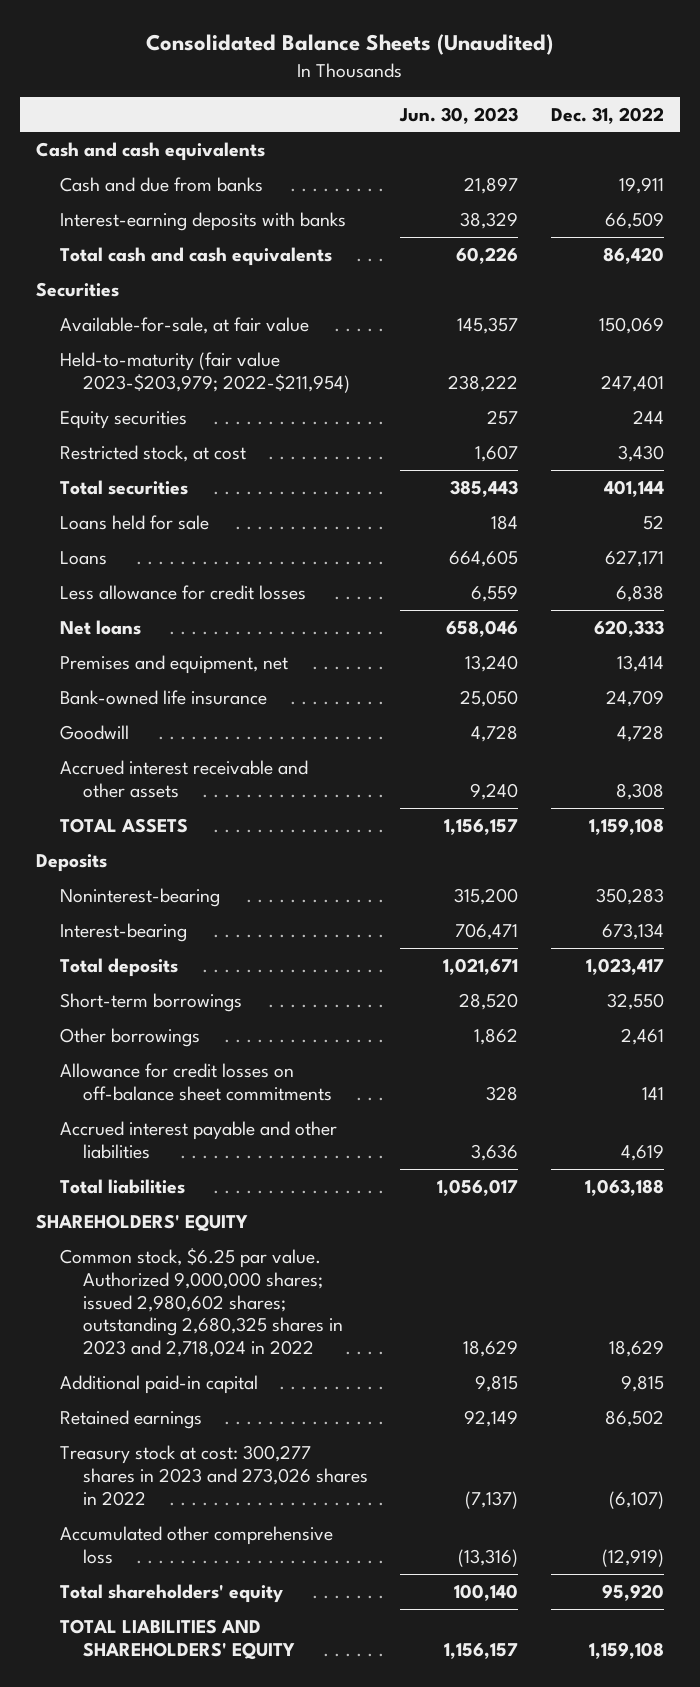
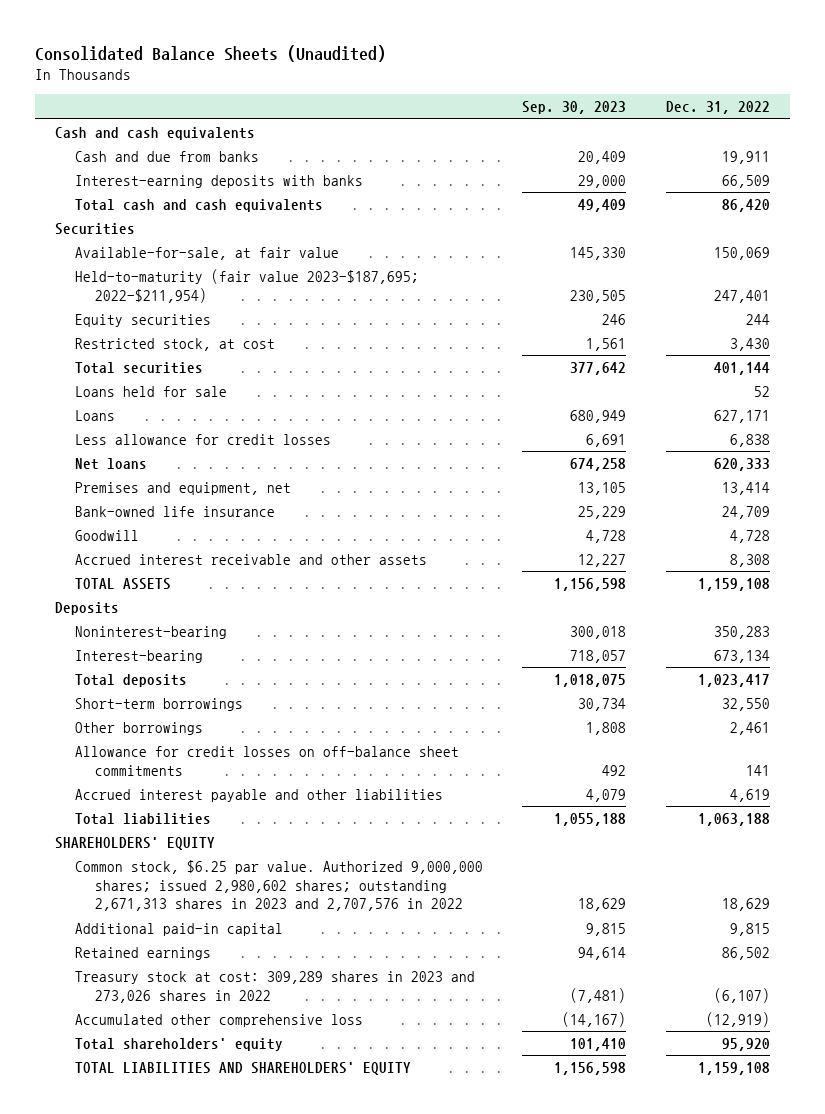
- | Jun. 30, 2023 | Dec. 31, 2022
+ | Sep. 30, 2023 | Dec. 31, 2022
- Held-to-maturity (fair value 2023-$203,979; 2022-$211,954) | 238,222 | 247,401
+ Held-to-maturity (fair value 2023-$187,695; 2022-$211,954) | 230,505 | 247,401
- Common stock, $6.25 par value. Authorized 9,000,000 shares; issued 2,980,602 shares; outstanding 2,680,325 shares in 2023 and 2,718,024 in 2022 | 18,629 | 18,629
+ Common stock, $6.25 par value. Authorized 9,000,000 shares; issued 2,980,602 shares; outstanding 2,671,313 shares in 2023 and 2,707,576 in 2022 | 18,629 | 18,629
- Treasury stock at cost: 300,277 shares in 2023 and 273,026 shares in 2022 | (7,137) | (6,107)
+ Treasury stock at cost: 309,289 shares in 2023 and 273,026 shares in 2022 | (7,481) | (6,107)

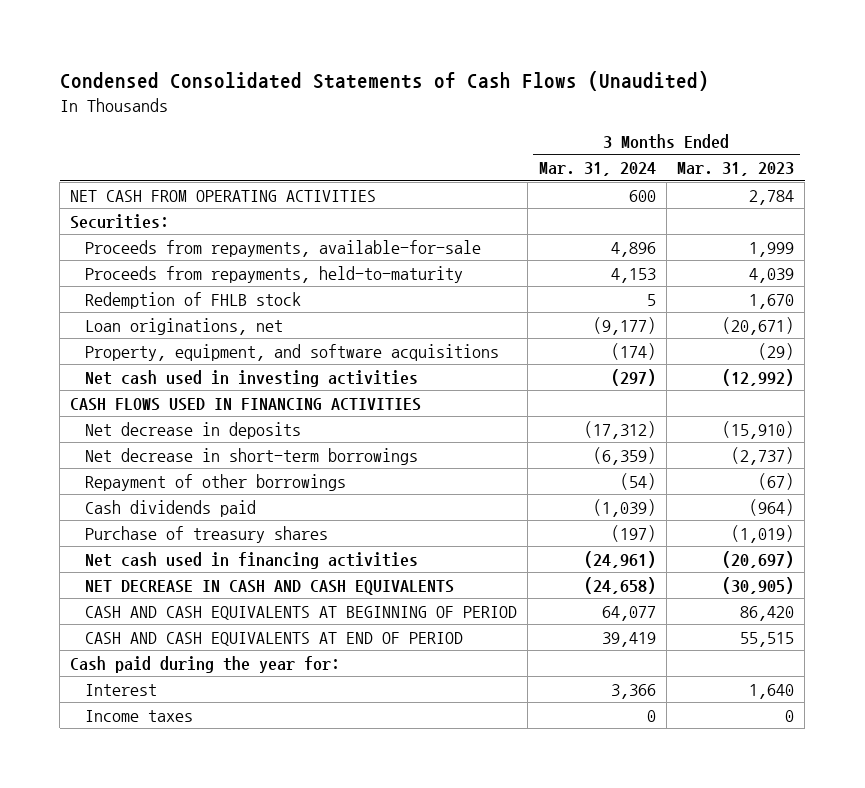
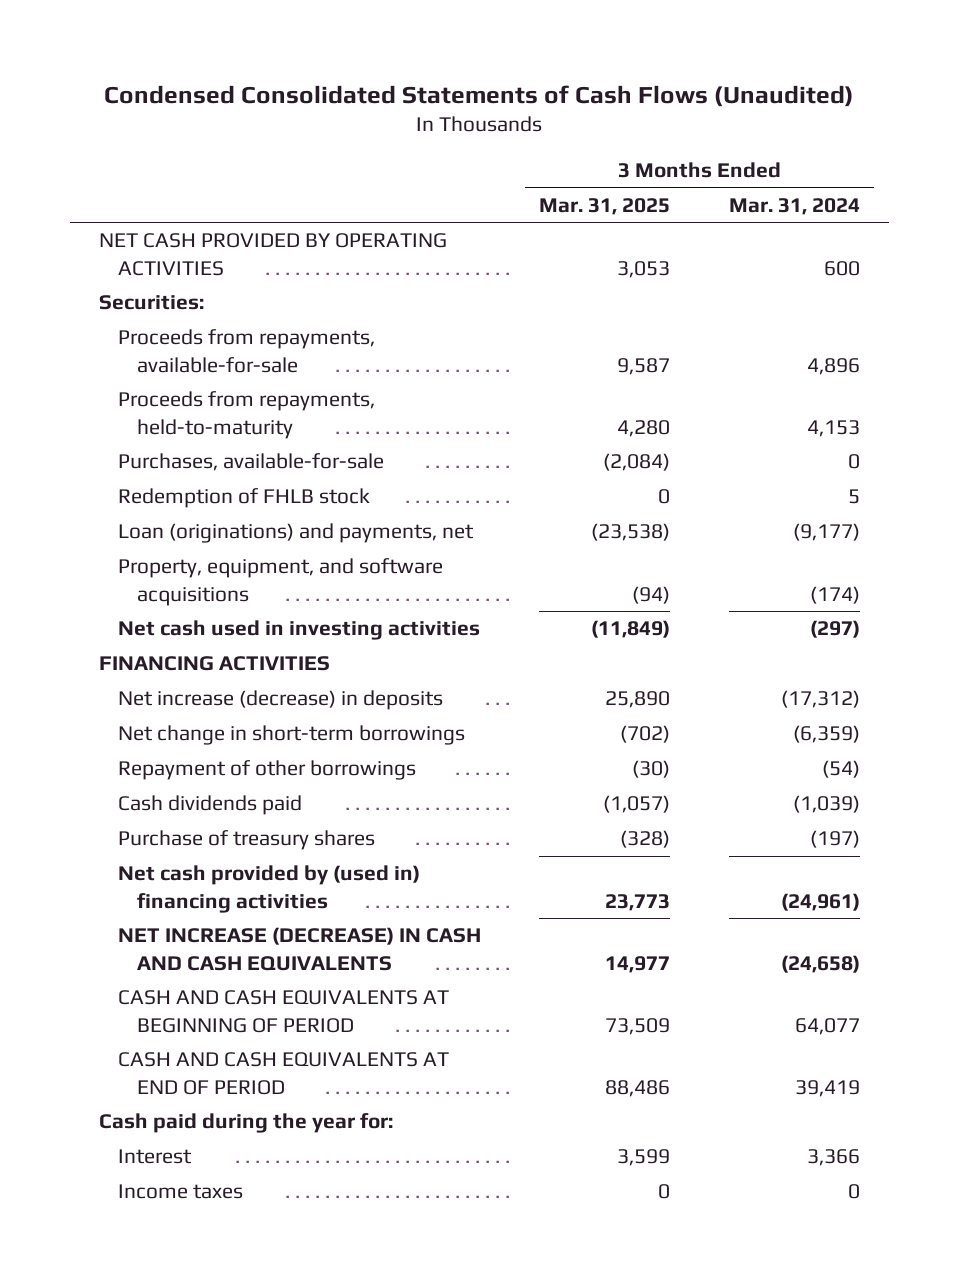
- | 3 Months Ended Mar. 31, 2024 | 3 Months Ended Mar. 31, 2023
+ | 3 Months Ended Mar. 31, 2025 | 3 Months Ended Mar. 31, 2024
- NET CASH FROM OPERATING ACTIVITIES | 600 | 2,784
+ NET CASH PROVIDED BY OPERATING ACTIVITIES | 3,053 | 600
+ Purchases, available-for-sale | (2,084) | 0
- Loan originations, net | (9,177) | (20,671)
+ Loan (originations) and payments, net | (23,538) | (9,177)
- CASH FLOWS USED IN FINANCING ACTIVITIES
- Net decrease in deposits | (17,312) | (15,910)
- Net decrease in short-term borrowings | (6,359) | (2,737)
+ FINANCING ACTIVITIES
+ Net increase (decrease) in deposits | 25,890 | (17,312)
+ Net change in short-term borrowings | (702) | (6,359)
- Net cash used in financing activities | (24,961) | (20,697)
- NET DECREASE IN CASH AND CASH EQUIVALENTS | (24,658) | (30,905)
+ Net cash provided by (used in) financing activities | 23,773 | (24,961)
+ NET INCREASE (DECREASE) IN CASH AND CASH EQUIVALENTS | 14,977 | (24,658)

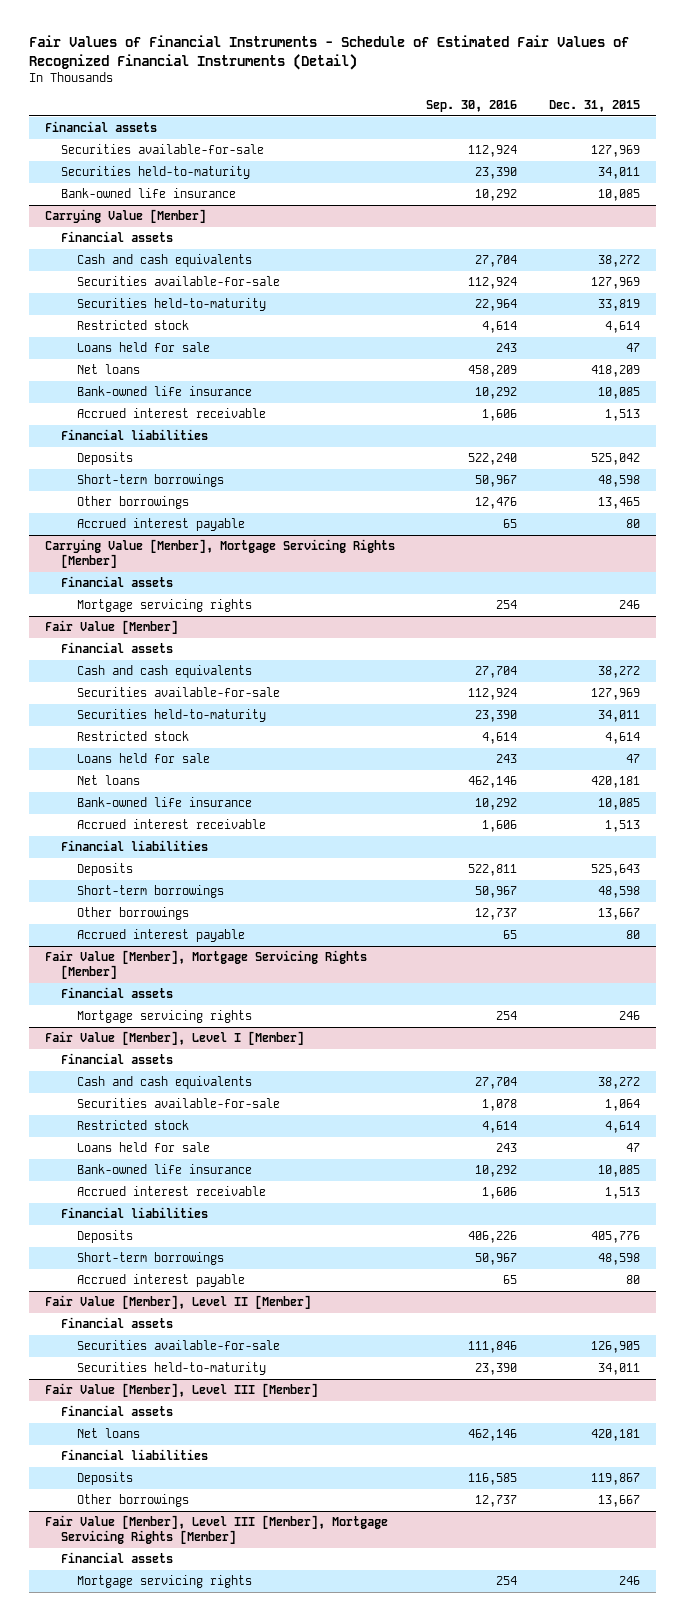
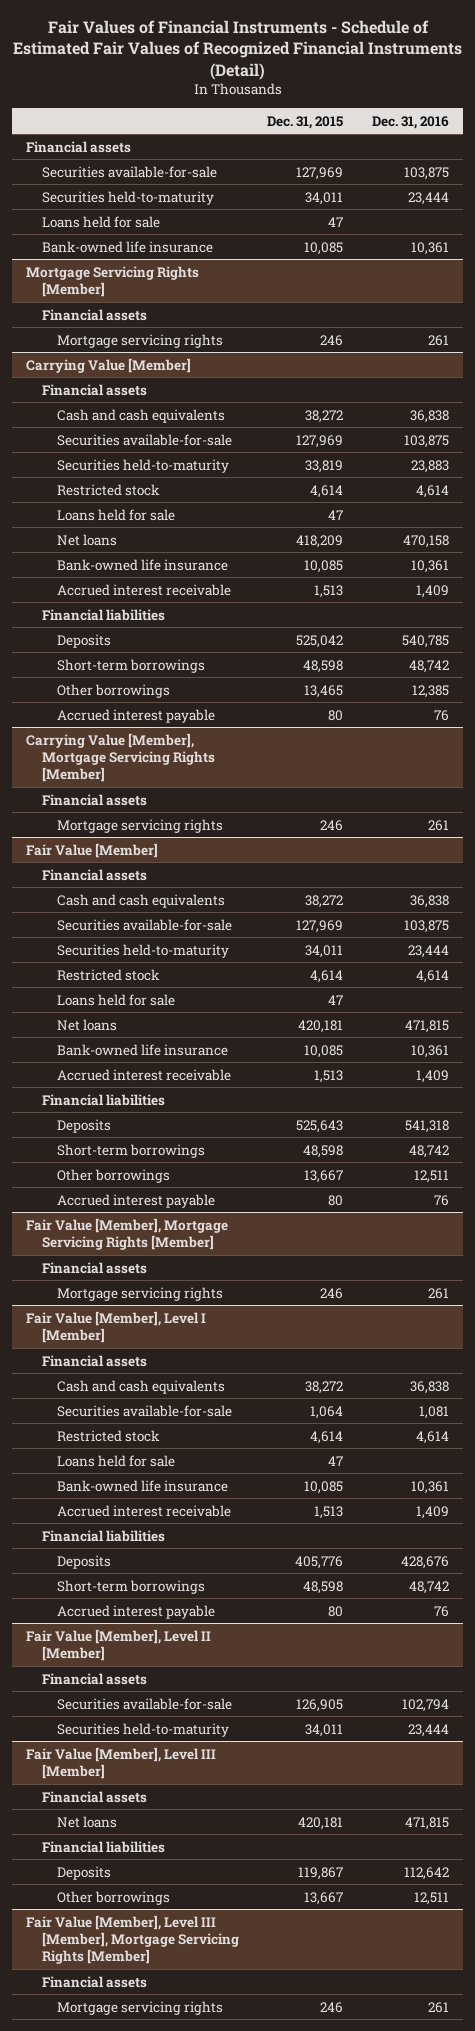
- | Sep. 30, 2016 | Dec. 31, 2015
+ | Dec. 31, 2015 | Dec. 31, 2016
+ Loans held for sale | 47 |
+ Mortgage Servicing Rights [Member]
+ Financial assets
+ Mortgage servicing rights | 246 | 261

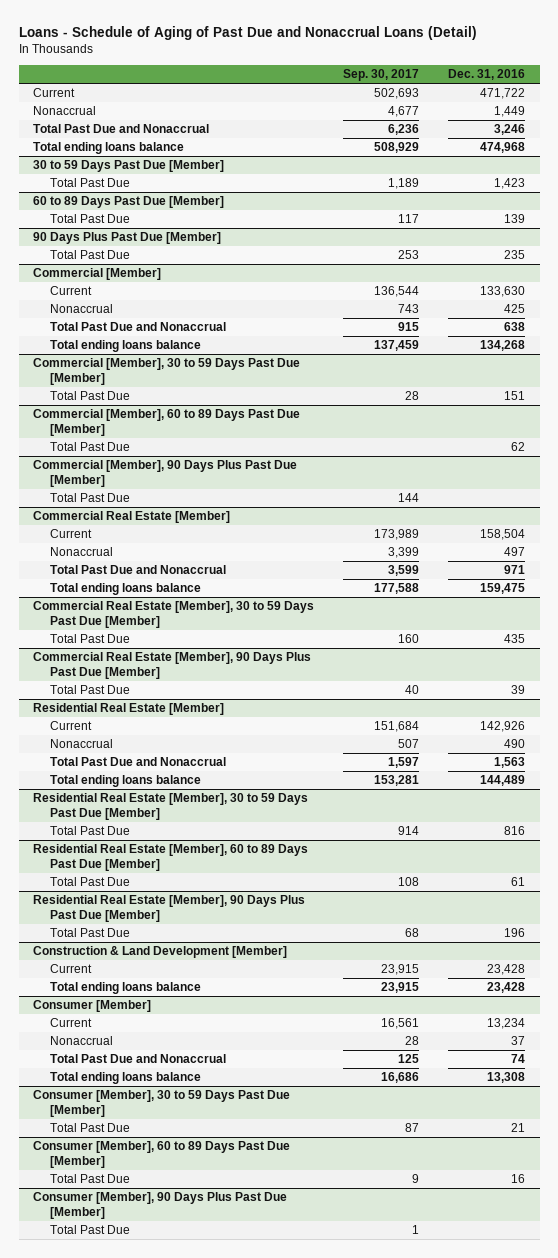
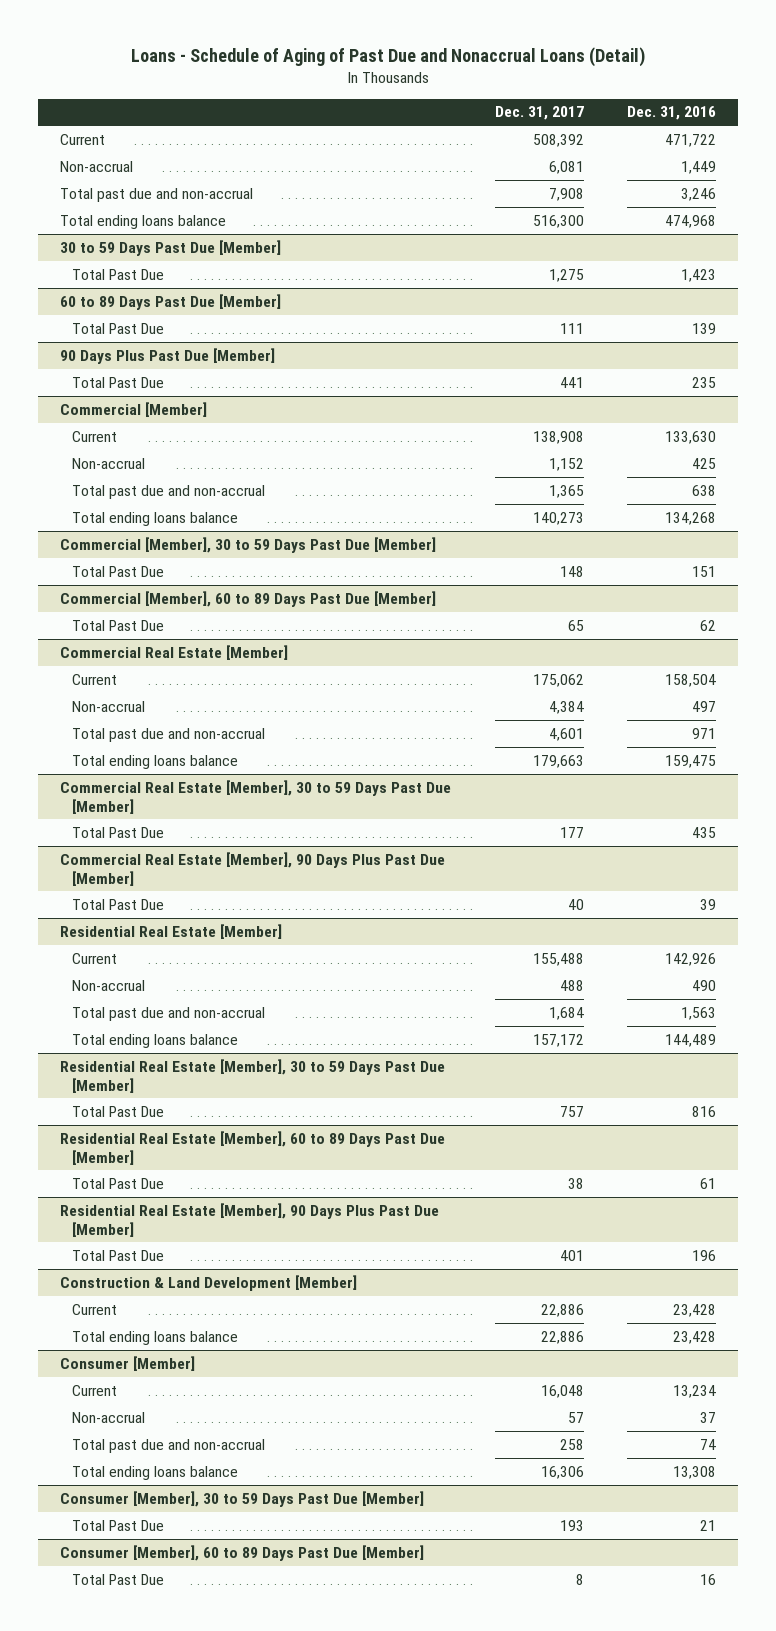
- | Sep. 30, 2017 | Dec. 31, 2016
+ | Dec. 31, 2017 | Dec. 31, 2016
- Nonaccrual | 4,677 | 1,449
- Total Past Due and Nonaccrual | 6,236 | 3,246
+ Non-accrual | 6,081 | 1,449
+ Total past due and non-accrual | 7,908 | 3,246
@ Commercial [Member]
- Nonaccrual | 743 | 425
- Total Past Due and Nonaccrual | 915 | 638
+ Non-accrual | 1,152 | 425
+ Total past due and non-accrual | 1,365 | 638
- Commercial [Member], 90 Days Plus Past Due [Member]
- Total Past Due | 144 |
@ Commercial Real Estate [Member]
- Nonaccrual | 3,399 | 497
- Total Past Due and Nonaccrual | 3,599 | 971
+ Non-accrual | 4,384 | 497
+ Total past due and non-accrual | 4,601 | 971
@ Residential Real Estate [Member]
- Nonaccrual | 507 | 490
- Total Past Due and Nonaccrual | 1,597 | 1,563
+ Non-accrual | 488 | 490
+ Total past due and non-accrual | 1,684 | 1,563
@ Consumer [Member]
- Nonaccrual | 28 | 37
- Total Past Due and Nonaccrual | 125 | 74
+ Non-accrual | 57 | 37
+ Total past due and non-accrual | 258 | 74
- Consumer [Member], 90 Days Plus Past Due [Member]
- Total Past Due | 1 |

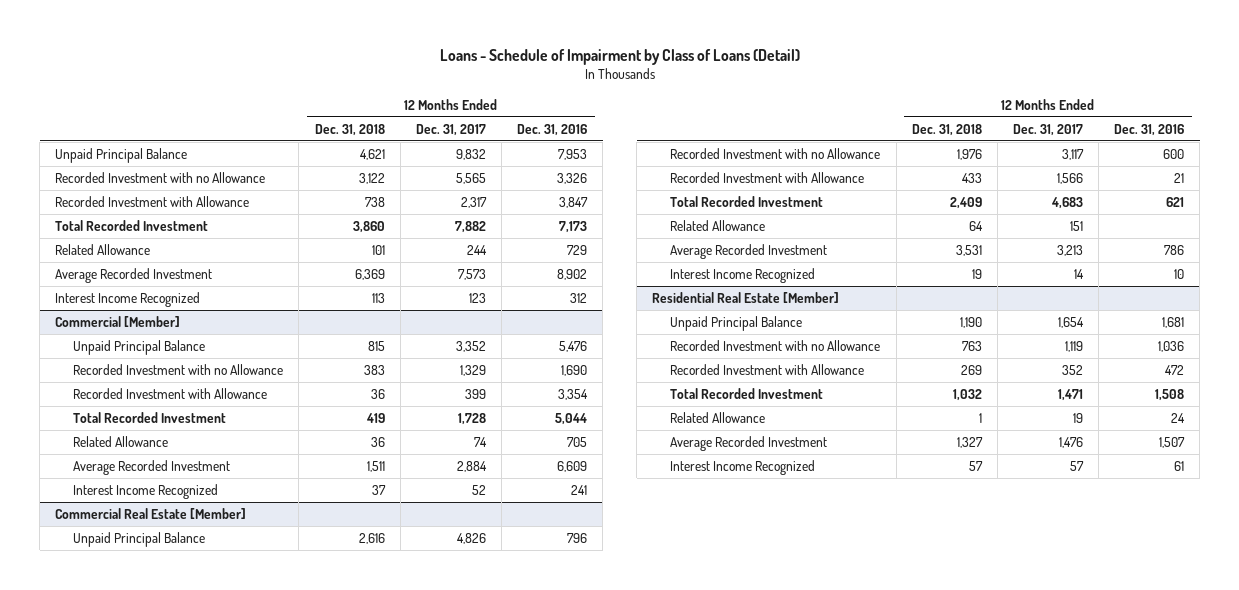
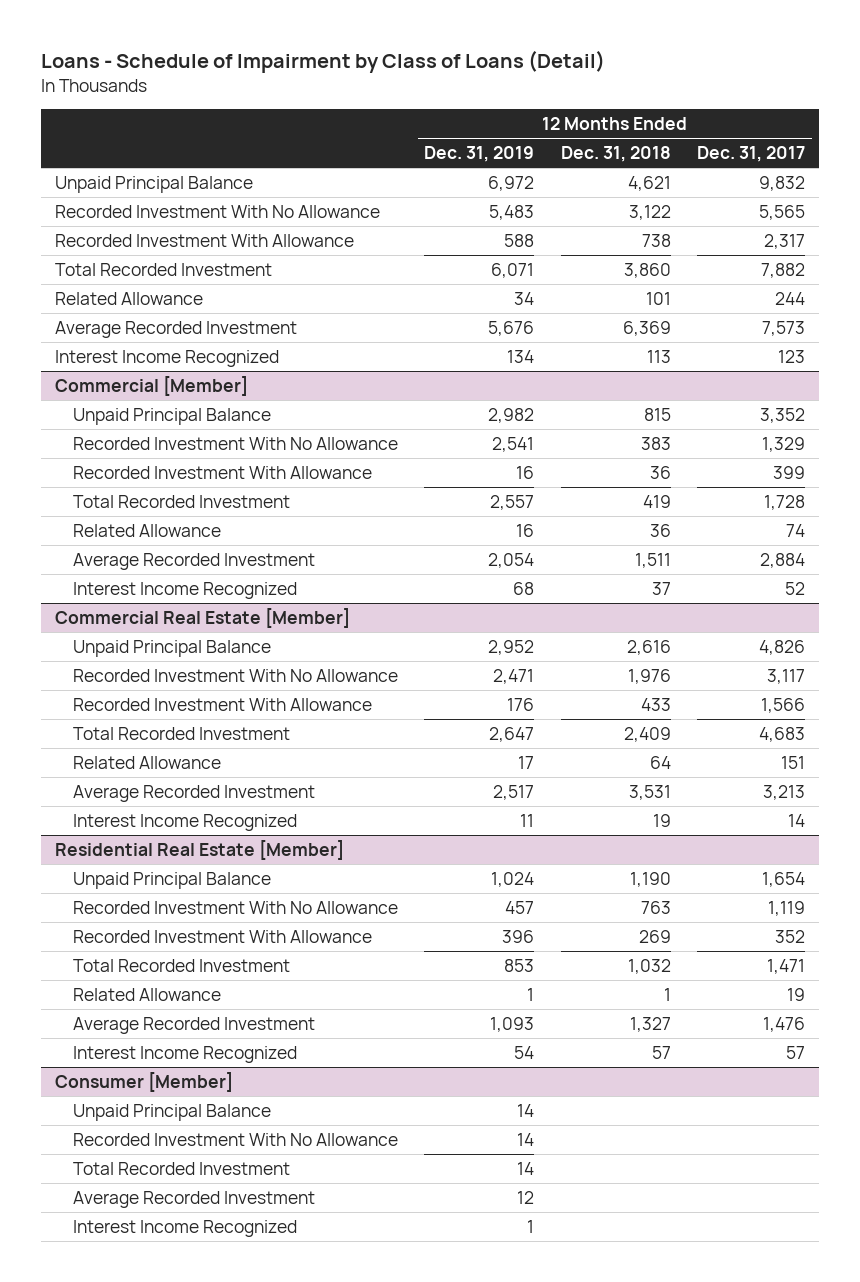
- | 12 Months Ended Dec. 31, 2018 | 12 Months Ended Dec. 31, 2017 | 12 Months Ended Dec. 31, 2016
+ | 12 Months Ended Dec. 31, 2019 | 12 Months Ended Dec. 31, 2018 | 12 Months Ended Dec. 31, 2017
- Recorded Investment with no Allowance | 3,122 | 5,565 | 3,326
- Recorded Investment with Allowance | 738 | 2,317 | 3,847
+ Recorded Investment With No Allowance | 5,483 | 3,122 | 5,565
+ Recorded Investment With Allowance | 588 | 738 | 2,317
@ Commercial [Member]
- Recorded Investment with no Allowance | 383 | 1,329 | 1,690
- Recorded Investment with Allowance | 36 | 399 | 3,354
+ Recorded Investment With No Allowance | 2,541 | 383 | 1,329
+ Recorded Investment With Allowance | 16 | 36 | 399
@ Commercial Real Estate [Member]
- Recorded Investment with no Allowance | 1,976 | 3,117 | 600
- Recorded Investment with Allowance | 433 | 1,566 | 21
+ Recorded Investment With No Allowance | 2,471 | 1,976 | 3,117
+ Recorded Investment With Allowance | 176 | 433 | 1,566
@ Residential Real Estate [Member]
- Recorded Investment with no Allowance | 763 | 1,119 | 1,036
- Recorded Investment with Allowance | 269 | 352 | 472
+ Recorded Investment With No Allowance | 457 | 763 | 1,119
+ Recorded Investment With Allowance | 396 | 269 | 352
+ Consumer [Member]
+ Unpaid Principal Balance | 14 | |
+ Recorded Investment With No Allowance | 14 | |
+ Total Recorded Investment | 14 | |
+ Average Recorded Investment | 12 | |
+ Interest Income Recognized | 1 | |

